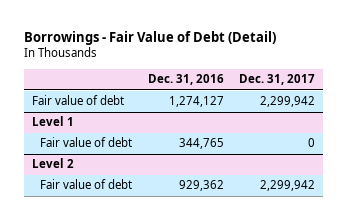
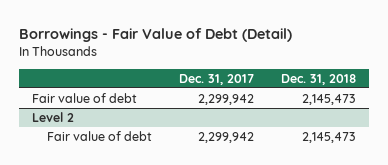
- | Dec. 31, 2016 | Dec. 31, 2017
+ | Dec. 31, 2017 | Dec. 31, 2018
- Level 1
- Fair value of debt | 344,765 | 0

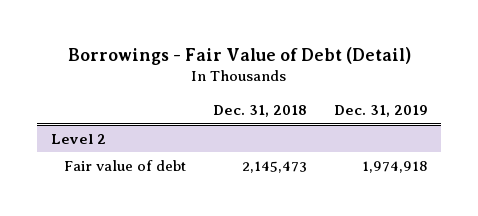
- | Dec. 31, 2017 | Dec. 31, 2018
+ | Dec. 31, 2018 | Dec. 31, 2019
- Fair value of debt | 2,299,942 | 2,145,473

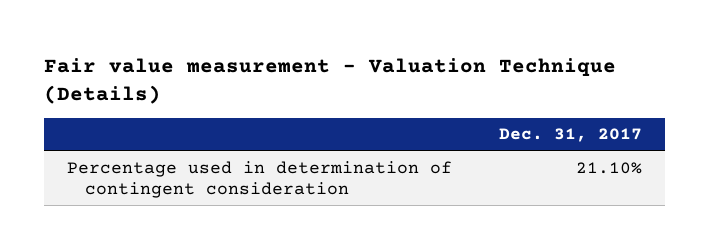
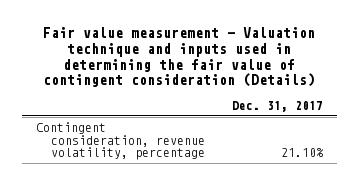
- Fair value measurement - Valuation Technique (Details)
+ Fair value measurement - Valuation technique and inputs used in determining the fair value of contingent consideration (Details)
- Percentage used in determination of contingent consideration | 21.10%
+ Contingent consideration, revenue volatility, percentage | 21.10%

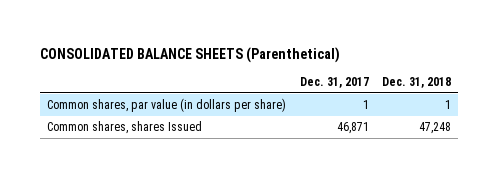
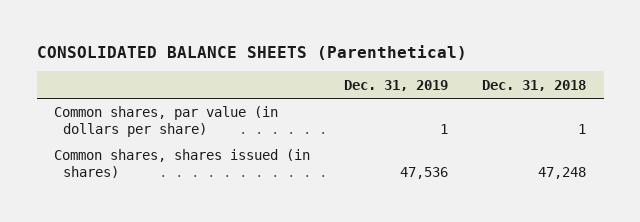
- | Dec. 31, 2017 | Dec. 31, 2018
+ | Dec. 31, 2019 | Dec. 31, 2018
- Common shares, shares Issued | 46,871 | 47,248
+ Common shares, shares issued (in shares) | 47,536 | 47,248

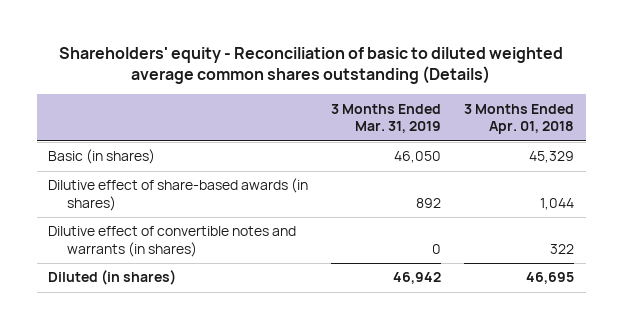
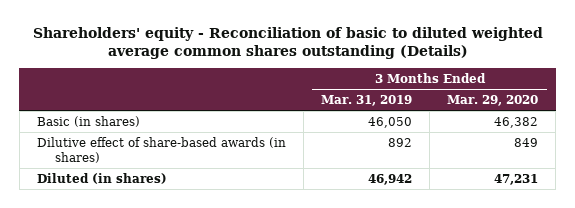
- | 3 Months Ended Mar. 31, 2019 | 3 Months Ended Apr. 01, 2018
+ | 3 Months Ended Mar. 31, 2019 | 3 Months Ended Mar. 29, 2020
- Dilutive effect of convertible notes and warrants (in shares) | 0 | 322

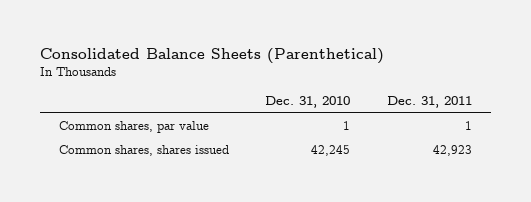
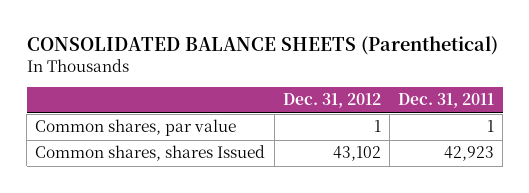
- Consolidated Balance Sheets (Parenthetical)
+ CONSOLIDATED BALANCE SHEETS (Parenthetical)
- | Dec. 31, 2010 | Dec. 31, 2011
+ | Dec. 31, 2012 | Dec. 31, 2011
- Common shares, shares issued | 42,245 | 42,923
+ Common shares, shares Issued | 43,102 | 42,923

